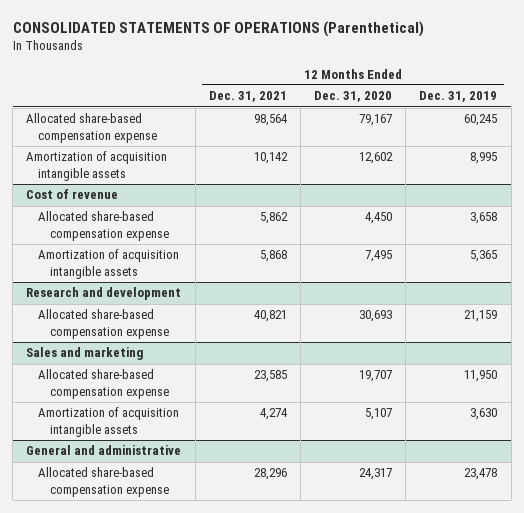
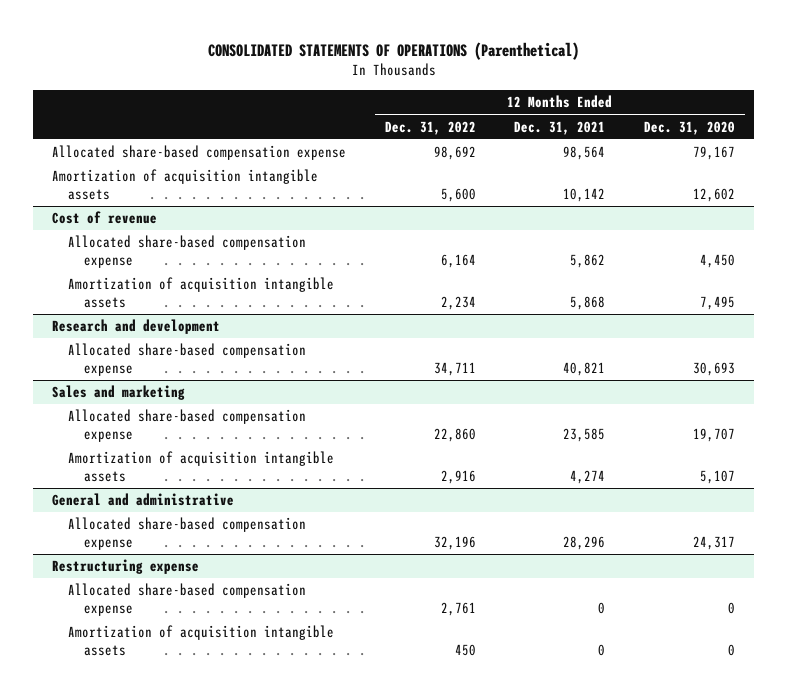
- | 12 Months Ended Dec. 31, 2021 | 12 Months Ended Dec. 31, 2020 | 12 Months Ended Dec. 31, 2019
+ | 12 Months Ended Dec. 31, 2022 | 12 Months Ended Dec. 31, 2021 | 12 Months Ended Dec. 31, 2020
+ Restructuring expense
+ Allocated share-based compensation expense | 2,761 | 0 | 0
+ Amortization of acquisition intangible assets | 450 | 0 | 0

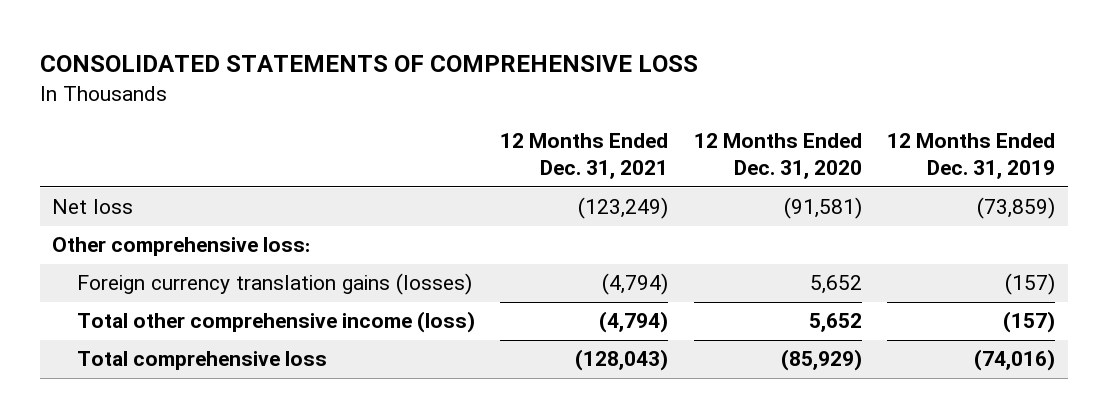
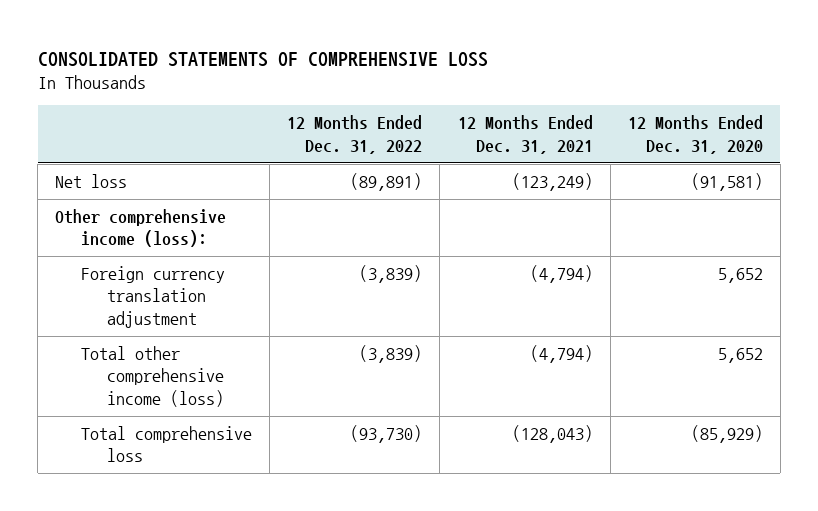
- | 12 Months Ended Dec. 31, 2021 | 12 Months Ended Dec. 31, 2020 | 12 Months Ended Dec. 31, 2019
+ | 12 Months Ended Dec. 31, 2022 | 12 Months Ended Dec. 31, 2021 | 12 Months Ended Dec. 31, 2020
- Other comprehensive loss:
- Foreign currency translation gains (losses) | (4,794) | 5,652 | (157)
+ Other comprehensive income (loss):
+ Foreign currency translation adjustment | (3,839) | (4,794) | 5,652

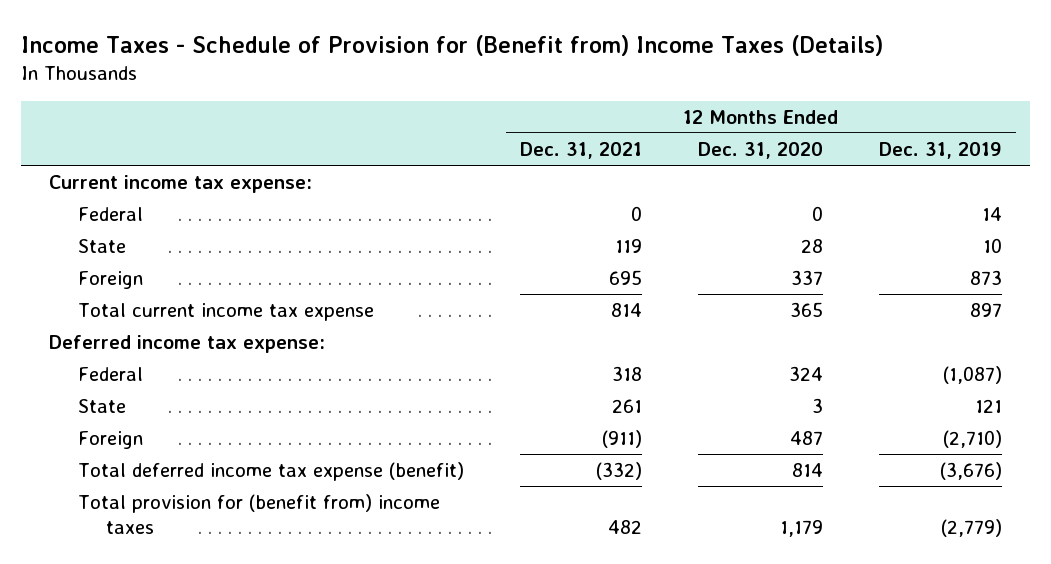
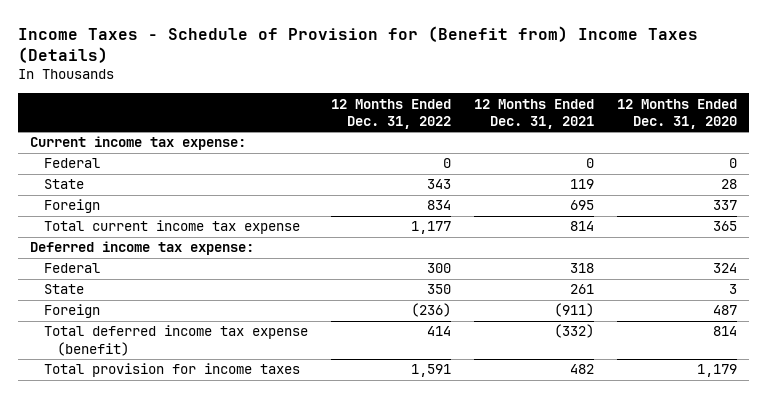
- | 12 Months Ended Dec. 31, 2021 | 12 Months Ended Dec. 31, 2020 | 12 Months Ended Dec. 31, 2019
+ | 12 Months Ended Dec. 31, 2022 | 12 Months Ended Dec. 31, 2021 | 12 Months Ended Dec. 31, 2020
- Total provision for (benefit from) income taxes | 482 | 1,179 | (2,779)
+ Total provision for income taxes | 1,591 | 482 | 1,179

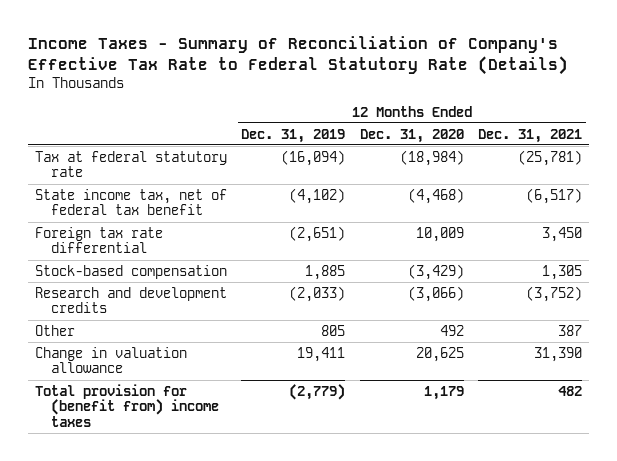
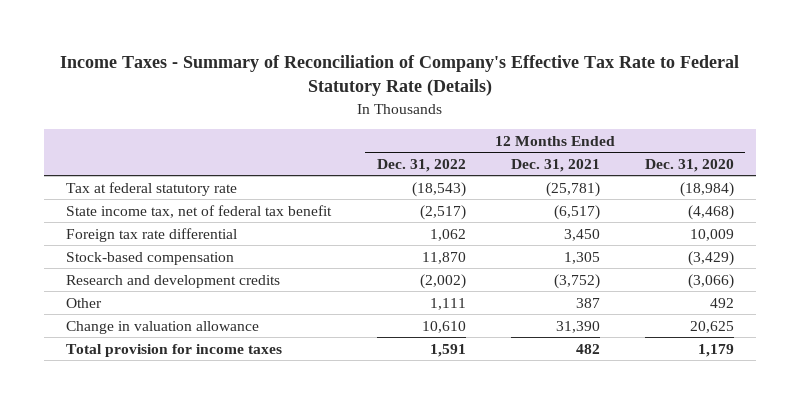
- | 12 Months Ended Dec. 31, 2019 | 12 Months Ended Dec. 31, 2020 | 12 Months Ended Dec. 31, 2021
+ | 12 Months Ended Dec. 31, 2022 | 12 Months Ended Dec. 31, 2021 | 12 Months Ended Dec. 31, 2020
- Total provision for (benefit from) income taxes | (2,779) | 1,179 | 482
+ Total provision for income taxes | 1,591 | 482 | 1,179

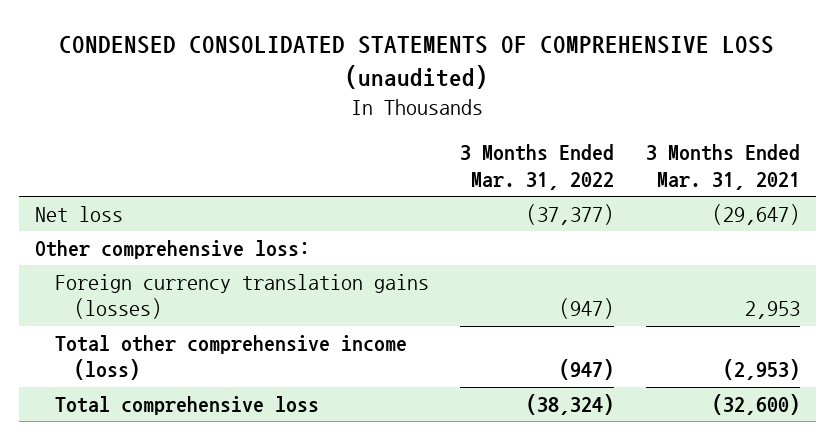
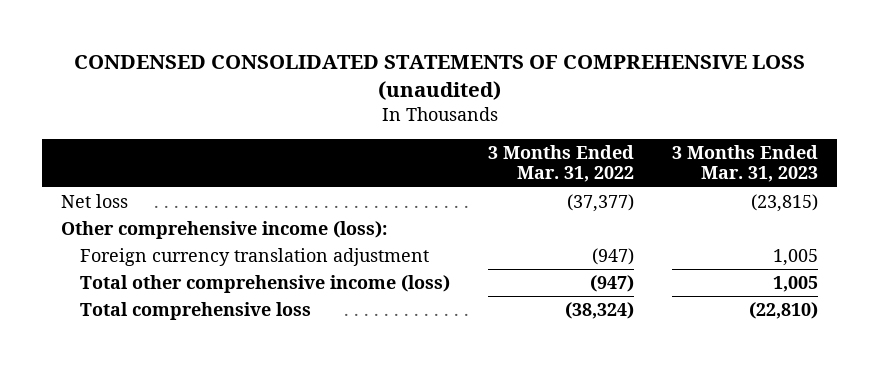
- | 3 Months Ended Mar. 31, 2022 | 3 Months Ended Mar. 31, 2021
+ | 3 Months Ended Mar. 31, 2022 | 3 Months Ended Mar. 31, 2023
- Other comprehensive loss:
- Foreign currency translation gains (losses) | (947) | 2,953
+ Other comprehensive income (loss):
+ Foreign currency translation adjustment | (947) | 1,005

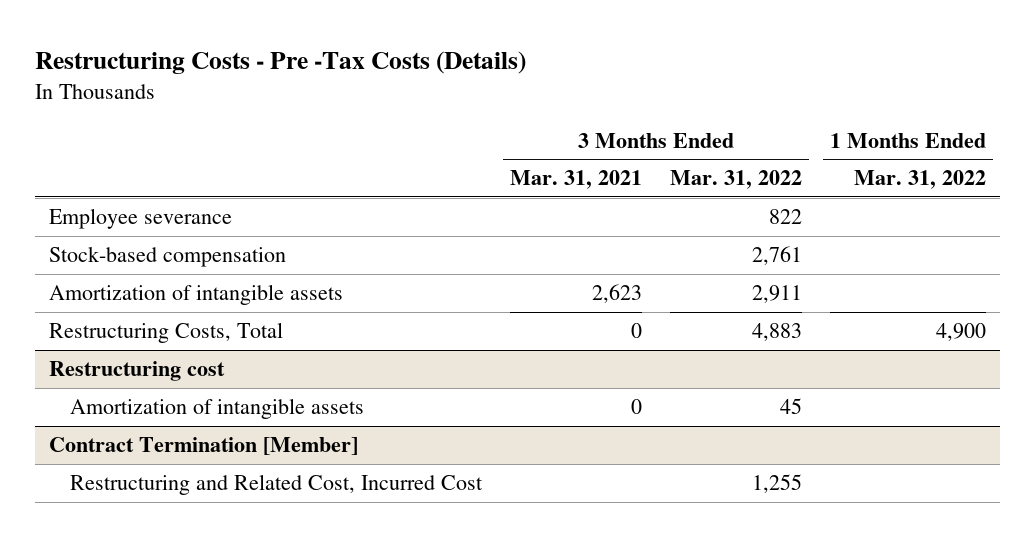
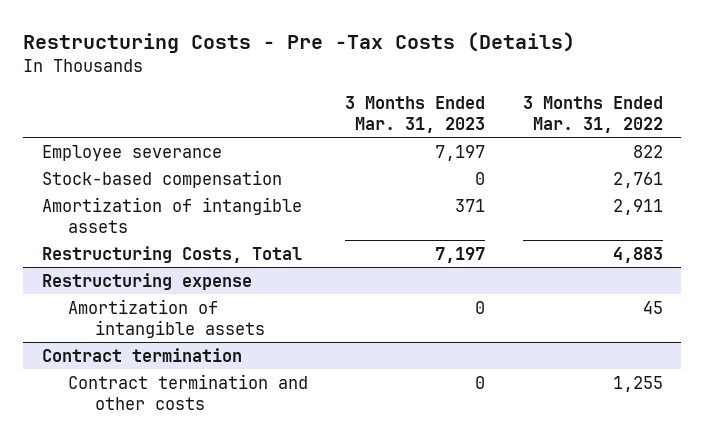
- | 3 Months Ended Mar. 31, 2021 | 3 Months Ended Mar. 31, 2022 | 1 Months Ended Mar. 31, 2022
+ | 3 Months Ended Mar. 31, 2023 | 3 Months Ended Mar. 31, 2022
- Restructuring cost
+ Restructuring expense
- Contract Termination [Member]
- Restructuring and Related Cost, Incurred Cost | | 1,255 |
+ Contract termination
+ Contract termination and other costs | 0 | 1,255

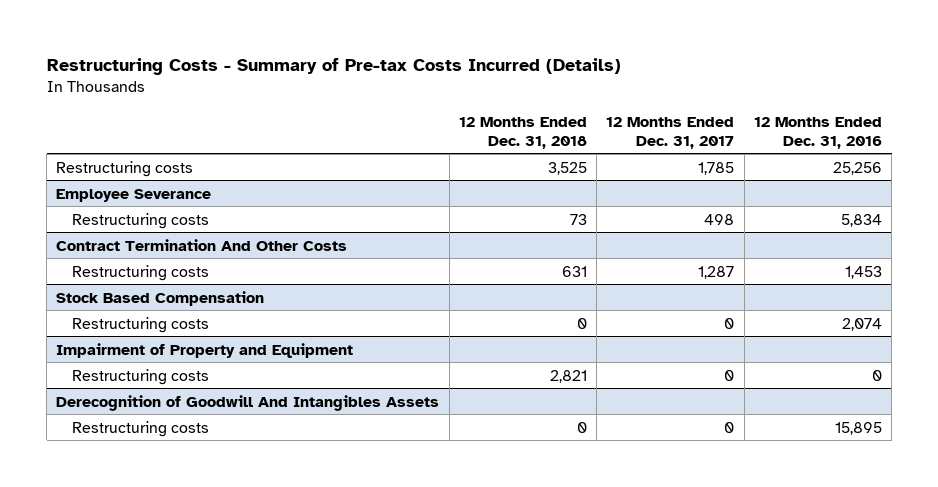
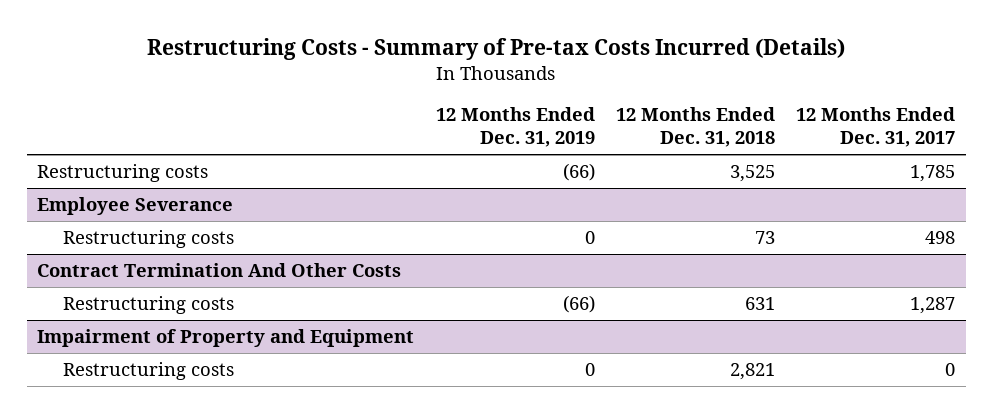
- | 12 Months Ended Dec. 31, 2018 | 12 Months Ended Dec. 31, 2017 | 12 Months Ended Dec. 31, 2016
+ | 12 Months Ended Dec. 31, 2019 | 12 Months Ended Dec. 31, 2018 | 12 Months Ended Dec. 31, 2017
- Stock Based Compensation
- Restructuring costs | 0 | 0 | 2,074
- Derecognition of Goodwill And Intangibles Assets
- Restructuring costs | 0 | 0 | 15,895

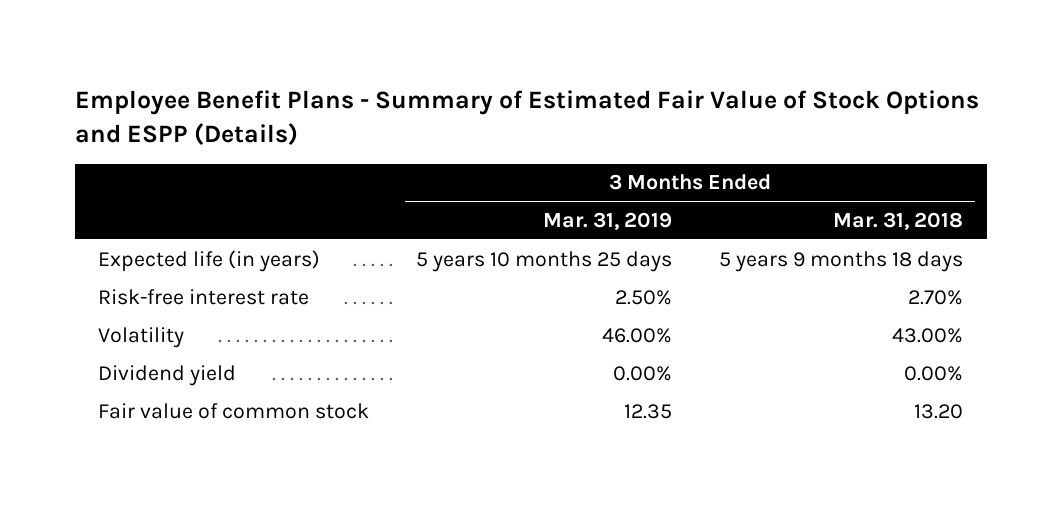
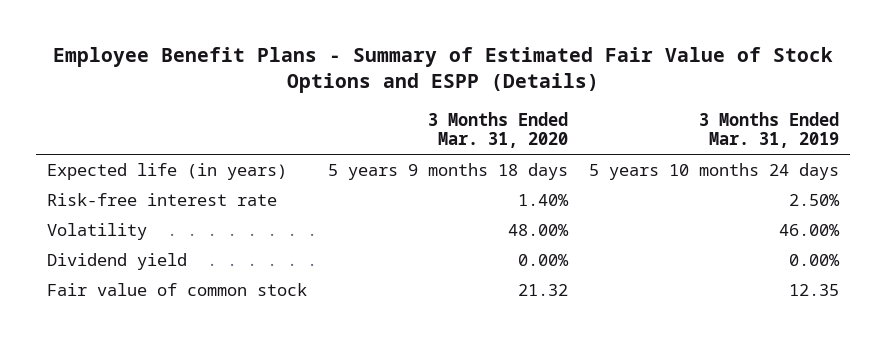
- | 3 Months Ended Mar. 31, 2019 | 3 Months Ended Mar. 31, 2018
+ | 3 Months Ended Mar. 31, 2020 | 3 Months Ended Mar. 31, 2019
- Expected life (in years) | 5 years 10 months 25 days | 5 years 9 months 18 days
+ Expected life (in years) | 5 years 9 months 18 days | 5 years 10 months 24 days

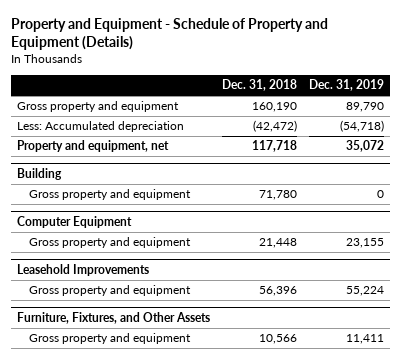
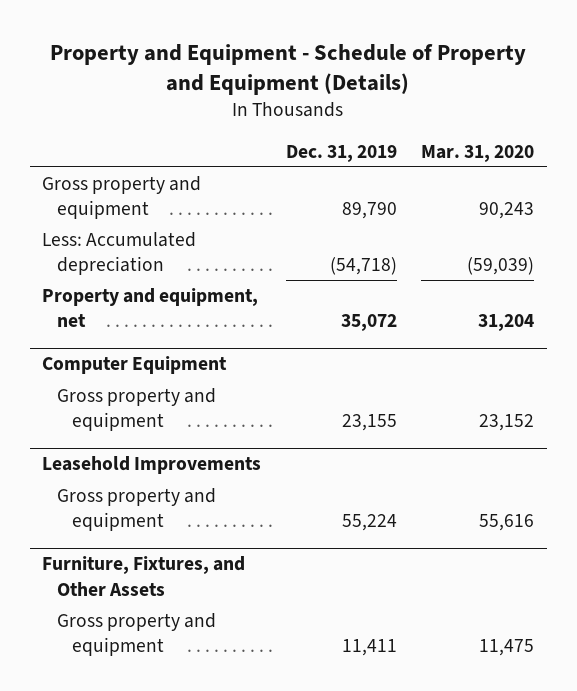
- | Dec. 31, 2018 | Dec. 31, 2019
+ | Dec. 31, 2019 | Mar. 31, 2020
- Building
- Gross property and equipment | 71,780 | 0

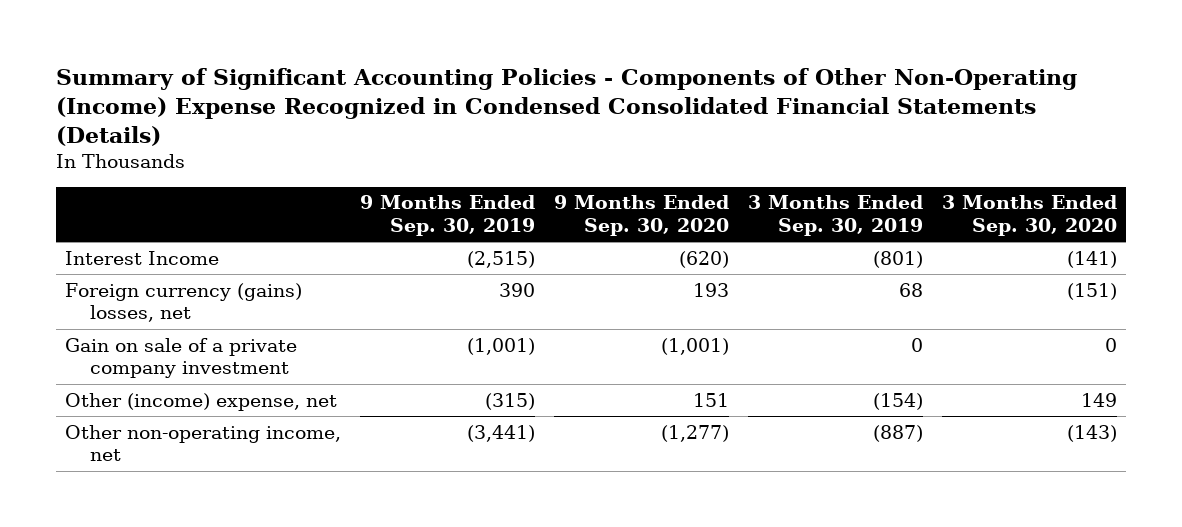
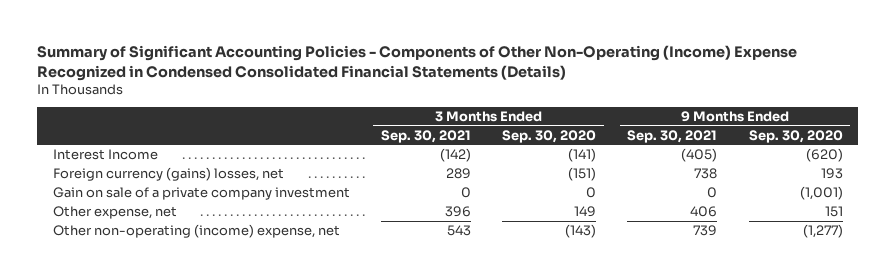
- | 9 Months Ended Sep. 30, 2019 | 9 Months Ended Sep. 30, 2020 | 3 Months Ended Sep. 30, 2019 | 3 Months Ended Sep. 30, 2020
+ | 3 Months Ended Sep. 30, 2021 | 3 Months Ended Sep. 30, 2020 | 9 Months Ended Sep. 30, 2021 | 9 Months Ended Sep. 30, 2020
- Other (income) expense, net | (315) | 151 | (154) | 149
- Other non-operating income, net | (3,441) | (1,277) | (887) | (143)
+ Other expense, net | 396 | 149 | 406 | 151
+ Other non-operating (income) expense, net | 543 | (143) | 739 | (1,277)

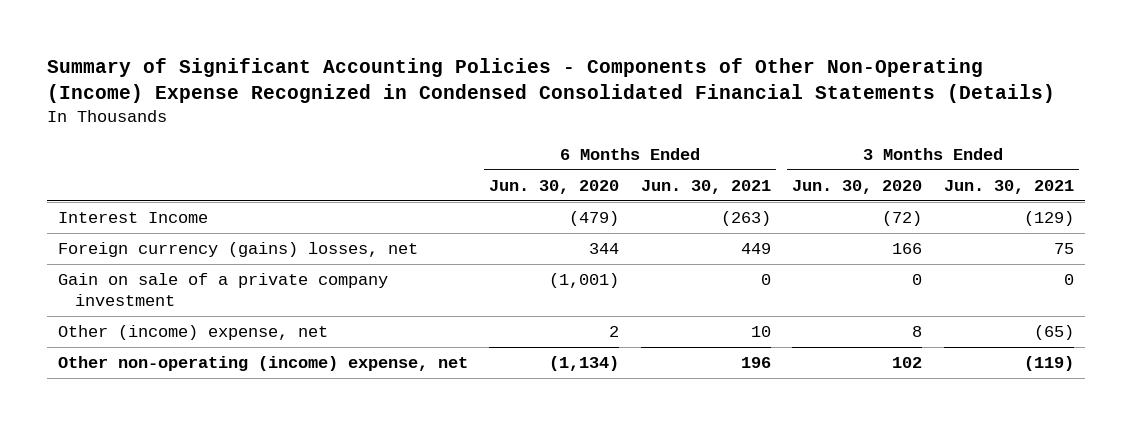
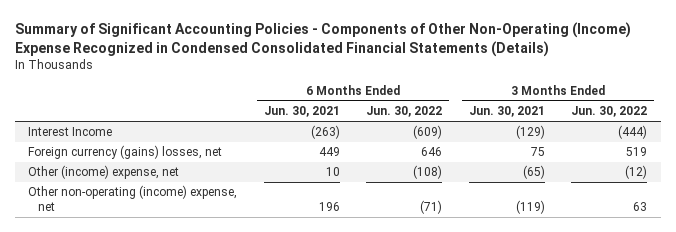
- | 6 Months Ended Jun. 30, 2020 | 6 Months Ended Jun. 30, 2021 | 3 Months Ended Jun. 30, 2020 | 3 Months Ended Jun. 30, 2021
+ | 6 Months Ended Jun. 30, 2021 | 6 Months Ended Jun. 30, 2022 | 3 Months Ended Jun. 30, 2021 | 3 Months Ended Jun. 30, 2022
- Gain on sale of a private company investment | (1,001) | 0 | 0 | 0

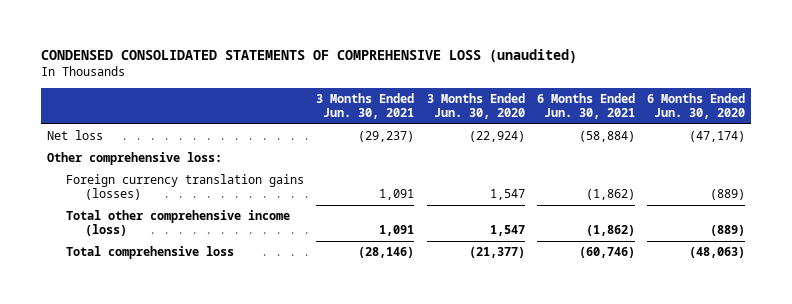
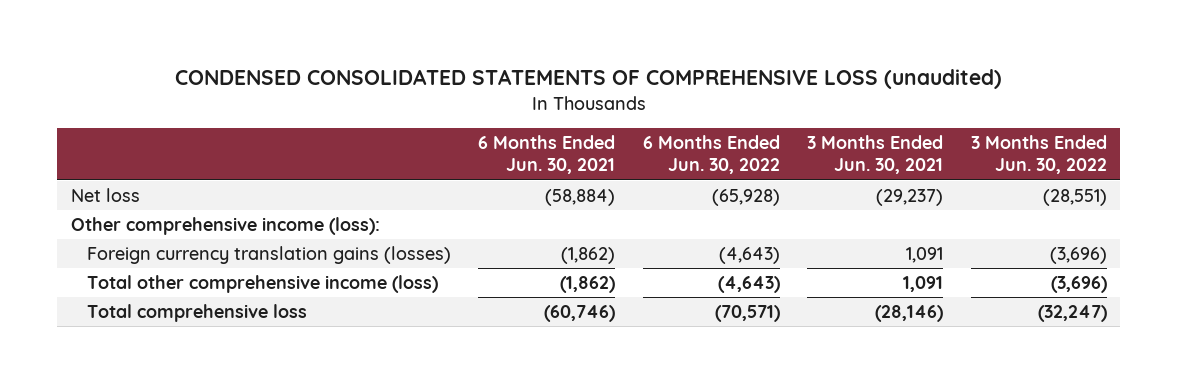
- | 3 Months Ended Jun. 30, 2021 | 3 Months Ended Jun. 30, 2020 | 6 Months Ended Jun. 30, 2021 | 6 Months Ended Jun. 30, 2020
+ | 6 Months Ended Jun. 30, 2021 | 6 Months Ended Jun. 30, 2022 | 3 Months Ended Jun. 30, 2021 | 3 Months Ended Jun. 30, 2022
- Other comprehensive loss:
+ Other comprehensive income (loss):

